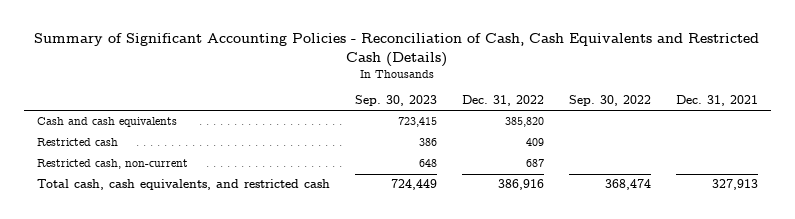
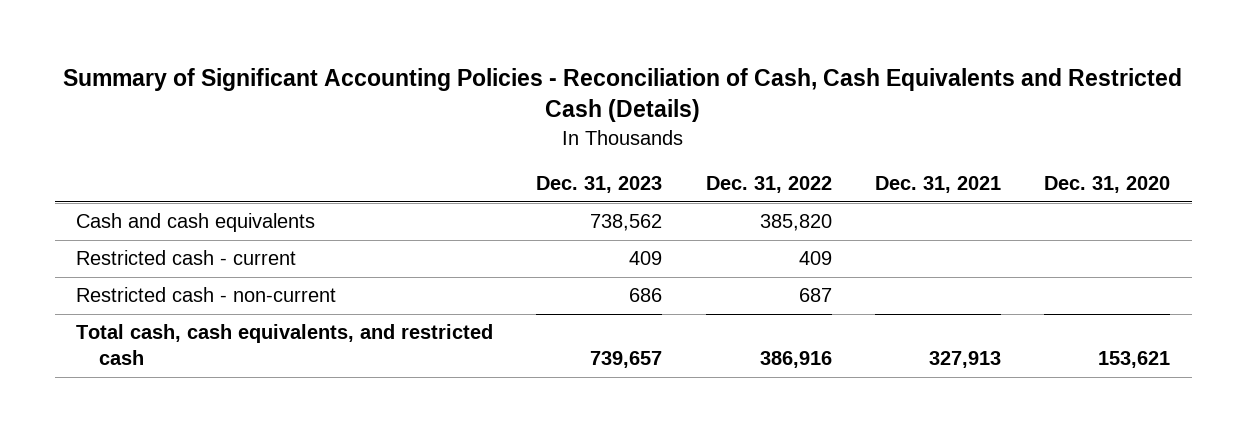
- | Sep. 30, 2023 | Dec. 31, 2022 | Sep. 30, 2022 | Dec. 31, 2021
+ | Dec. 31, 2023 | Dec. 31, 2022 | Dec. 31, 2021 | Dec. 31, 2020
- Restricted cash | 386 | 409 | |
- Restricted cash, non-current | 648 | 687 | |
+ Restricted cash - current | 409 | 409 | |
+ Restricted cash - non-current | 686 | 687 | |

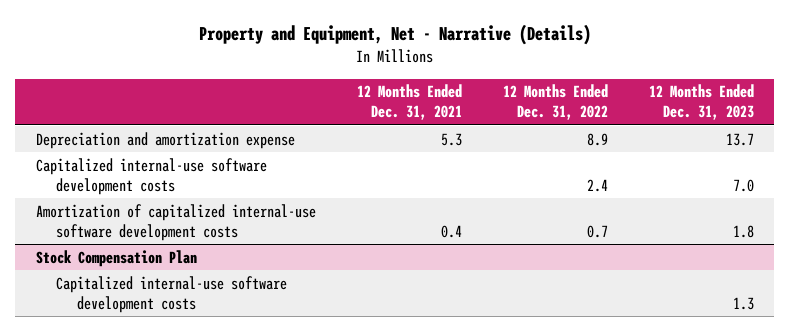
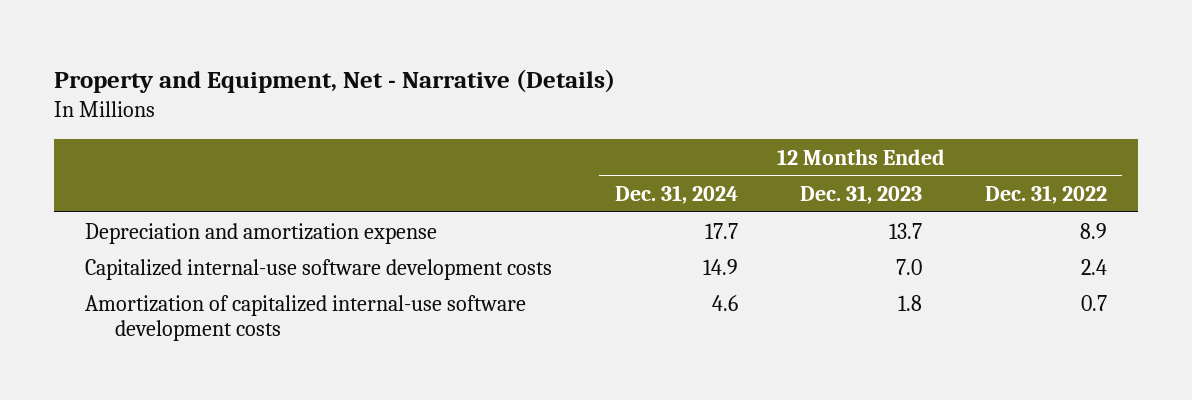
- | 12 Months Ended Dec. 31, 2021 | 12 Months Ended Dec. 31, 2022 | 12 Months Ended Dec. 31, 2023
+ | 12 Months Ended Dec. 31, 2024 | 12 Months Ended Dec. 31, 2023 | 12 Months Ended Dec. 31, 2022
- Stock Compensation Plan
- Capitalized internal-use software development costs | | | 1.3

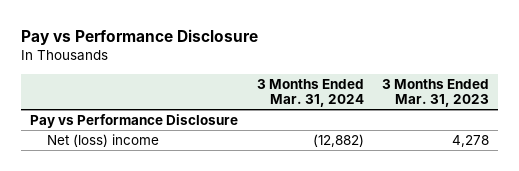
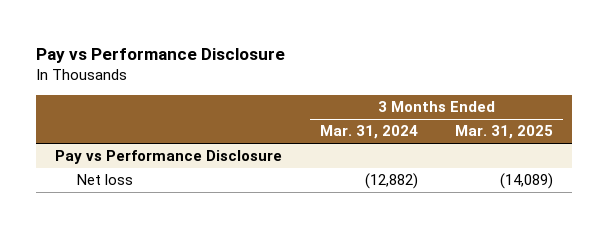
- | 3 Months Ended Mar. 31, 2024 | 3 Months Ended Mar. 31, 2023
+ | 3 Months Ended Mar. 31, 2024 | 3 Months Ended Mar. 31, 2025
- Net (loss) income | (12,882) | 4,278
+ Net loss | (12,882) | (14,089)

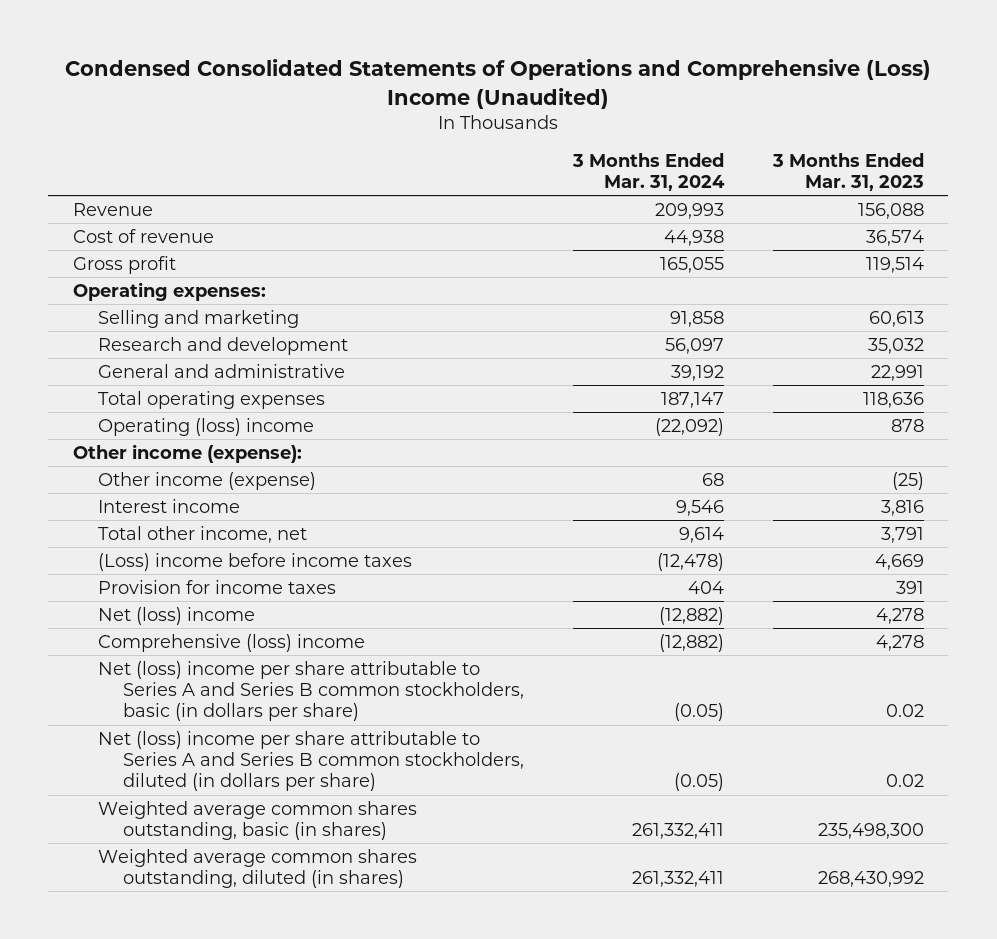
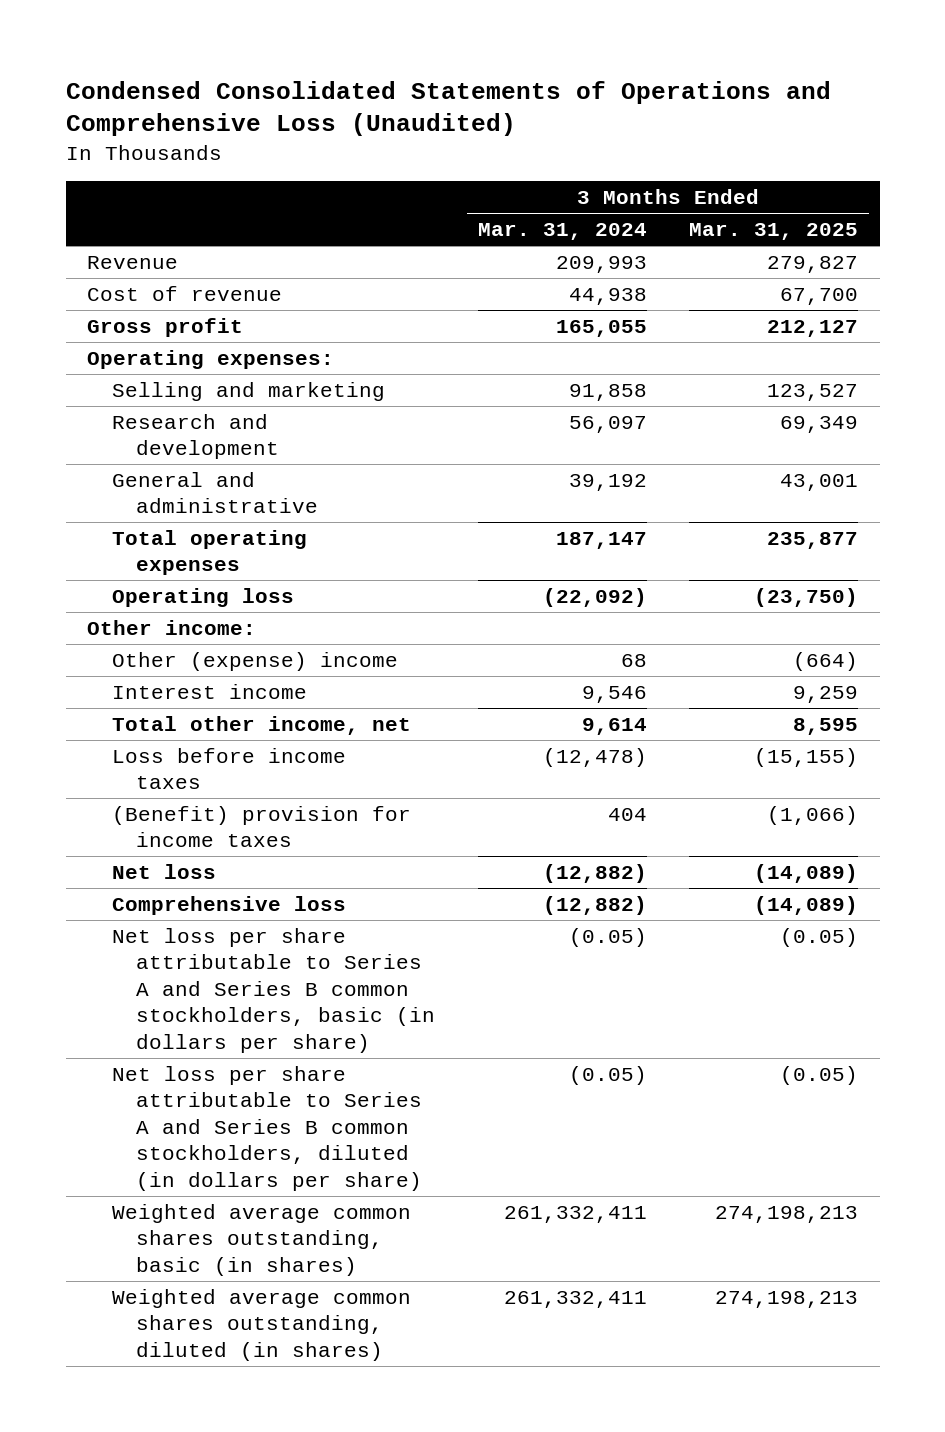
- Condensed Consolidated Statements of Operations and Comprehensive (Loss) Income (Unaudited)
+ Condensed Consolidated Statements of Operations and Comprehensive Loss (Unaudited)
- | 3 Months Ended Mar. 31, 2024 | 3 Months Ended Mar. 31, 2023
+ | 3 Months Ended Mar. 31, 2024 | 3 Months Ended Mar. 31, 2025
- Operating (loss) income | (22,092) | 878
- Other income (expense):
- Other income (expense) | 68 | (25)
+ Operating loss | (22,092) | (23,750)
+ Other income:
+ Other (expense) income | 68 | (664)
- (Loss) income before income taxes | (12,478) | 4,669
- Provision for income taxes | 404 | 391
- Net (loss) income | (12,882) | 4,278
- Comprehensive (loss) income | (12,882) | 4,278
- Net (loss) income per share attributable to Series A and Series B common stockholders, basic (in dollars per share) | (0.05) | 0.02
- Net (loss) income per share attributable to Series A and Series B common stockholders, diluted (in dollars per share) | (0.05) | 0.02
+ Loss before income taxes | (12,478) | (15,155)
+ (Benefit) provision for income taxes | 404 | (1,066)
+ Net loss | (12,882) | (14,089)
+ Comprehensive loss | (12,882) | (14,089)
+ Net loss per share attributable to Series A and Series B common stockholders, basic (in dollars per share) | (0.05) | (0.05)
+ Net loss per share attributable to Series A and Series B common stockholders, diluted (in dollars per share) | (0.05) | (0.05)

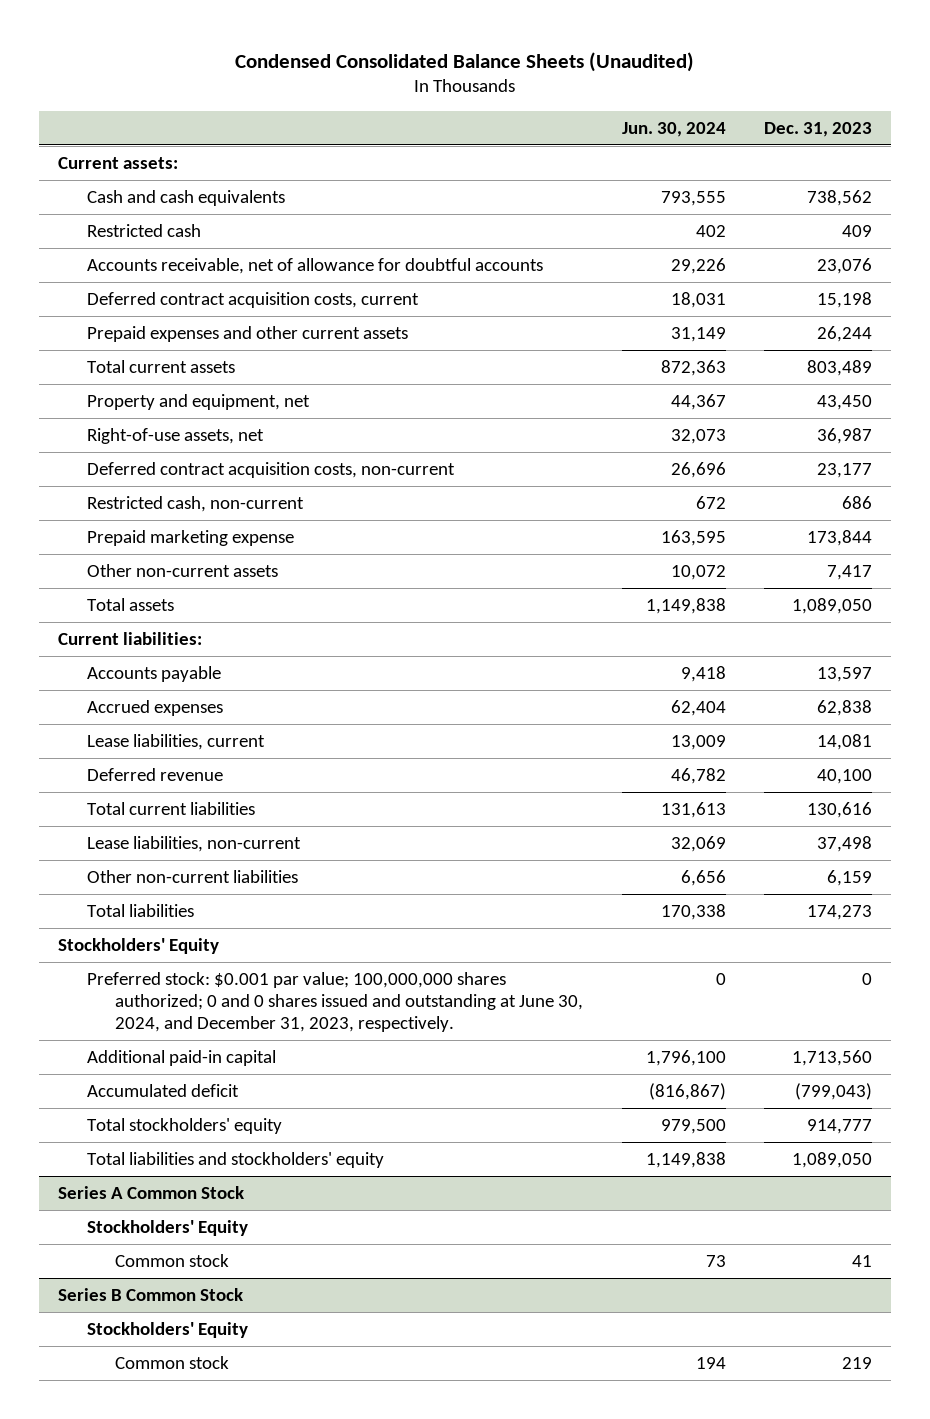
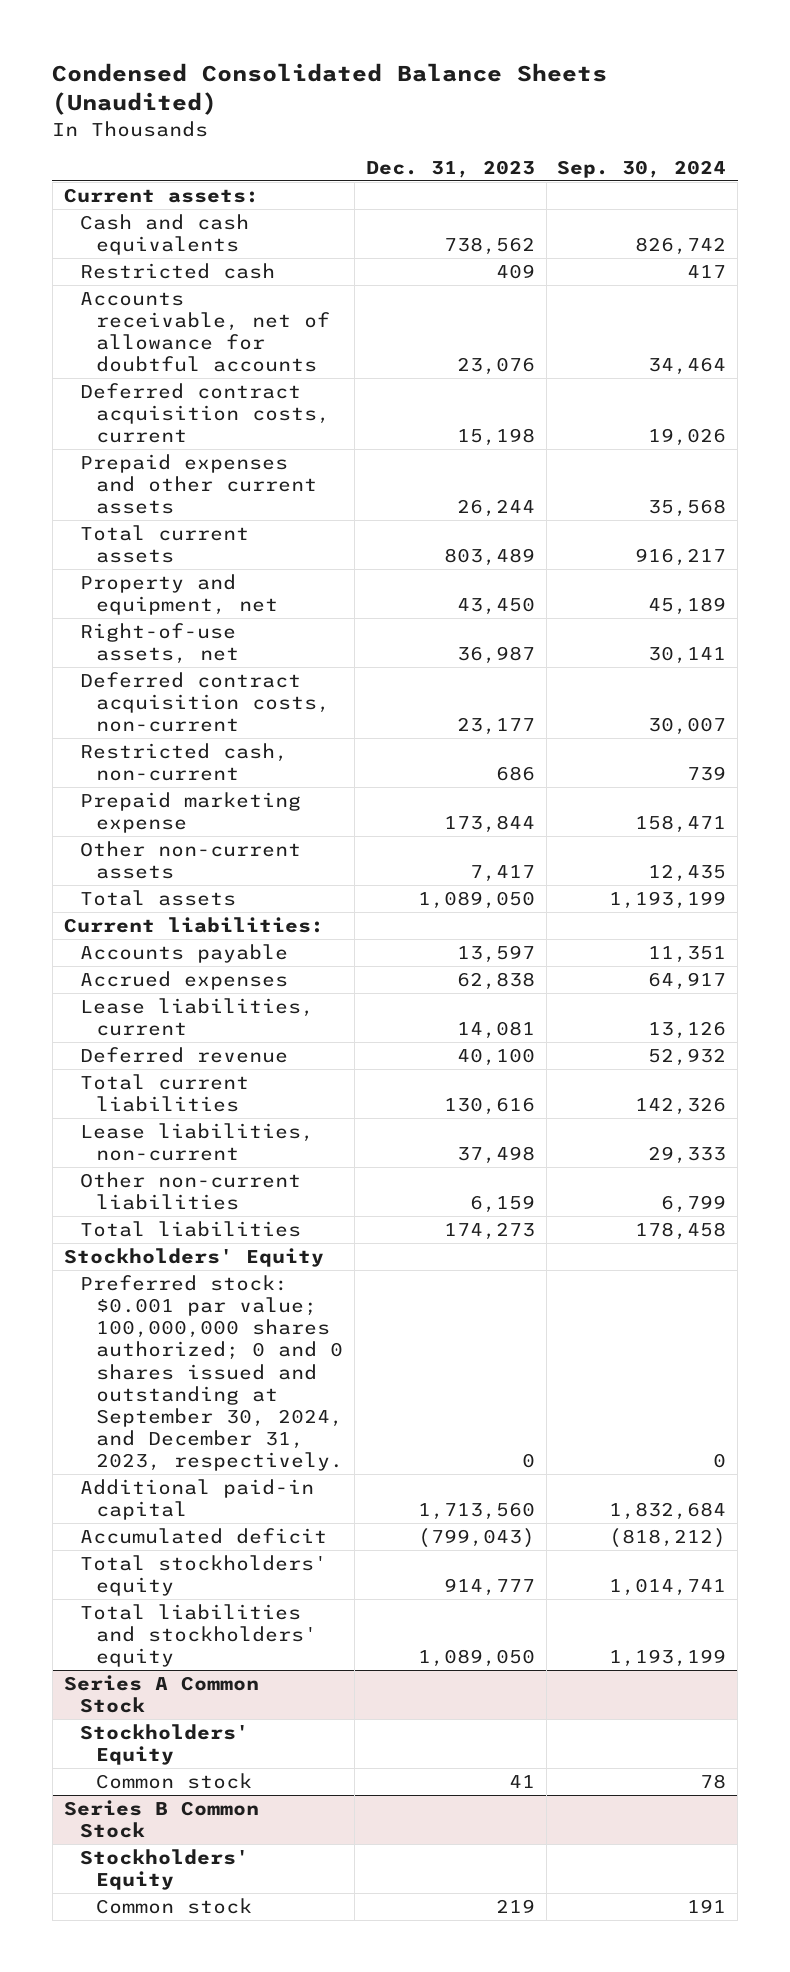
- | Jun. 30, 2024 | Dec. 31, 2023
+ | Dec. 31, 2023 | Sep. 30, 2024
- Preferred stock: $0.001 par value; 100,000,000 shares authorized; 0 and 0 shares issued and outstanding at June 30, 2024, and December 31, 2023, respectively. | 0 | 0
+ Preferred stock: $0.001 par value; 100,000,000 shares authorized; 0 and 0 shares issued and outstanding at September 30, 2024, and December 31, 2023, respectively. | 0 | 0

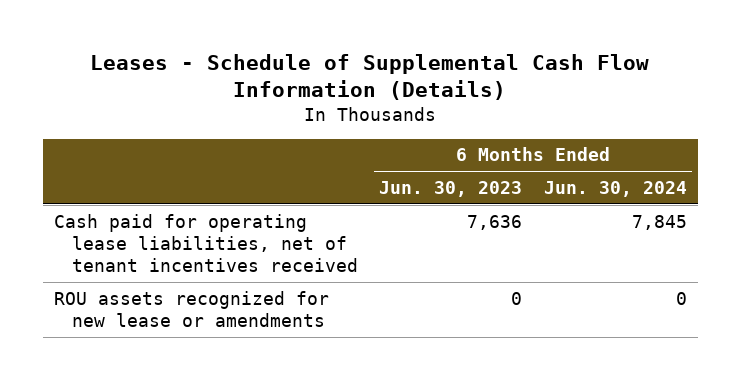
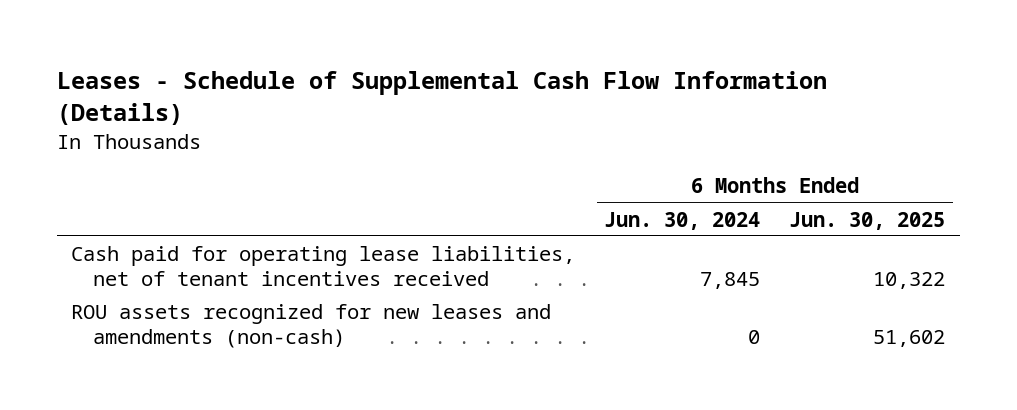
- | 6 Months Ended Jun. 30, 2023 | 6 Months Ended Jun. 30, 2024
+ | 6 Months Ended Jun. 30, 2024 | 6 Months Ended Jun. 30, 2025
- ROU assets recognized for new lease or amendments | 0 | 0
+ ROU assets recognized for new leases and amendments (non-cash) | 0 | 51,602

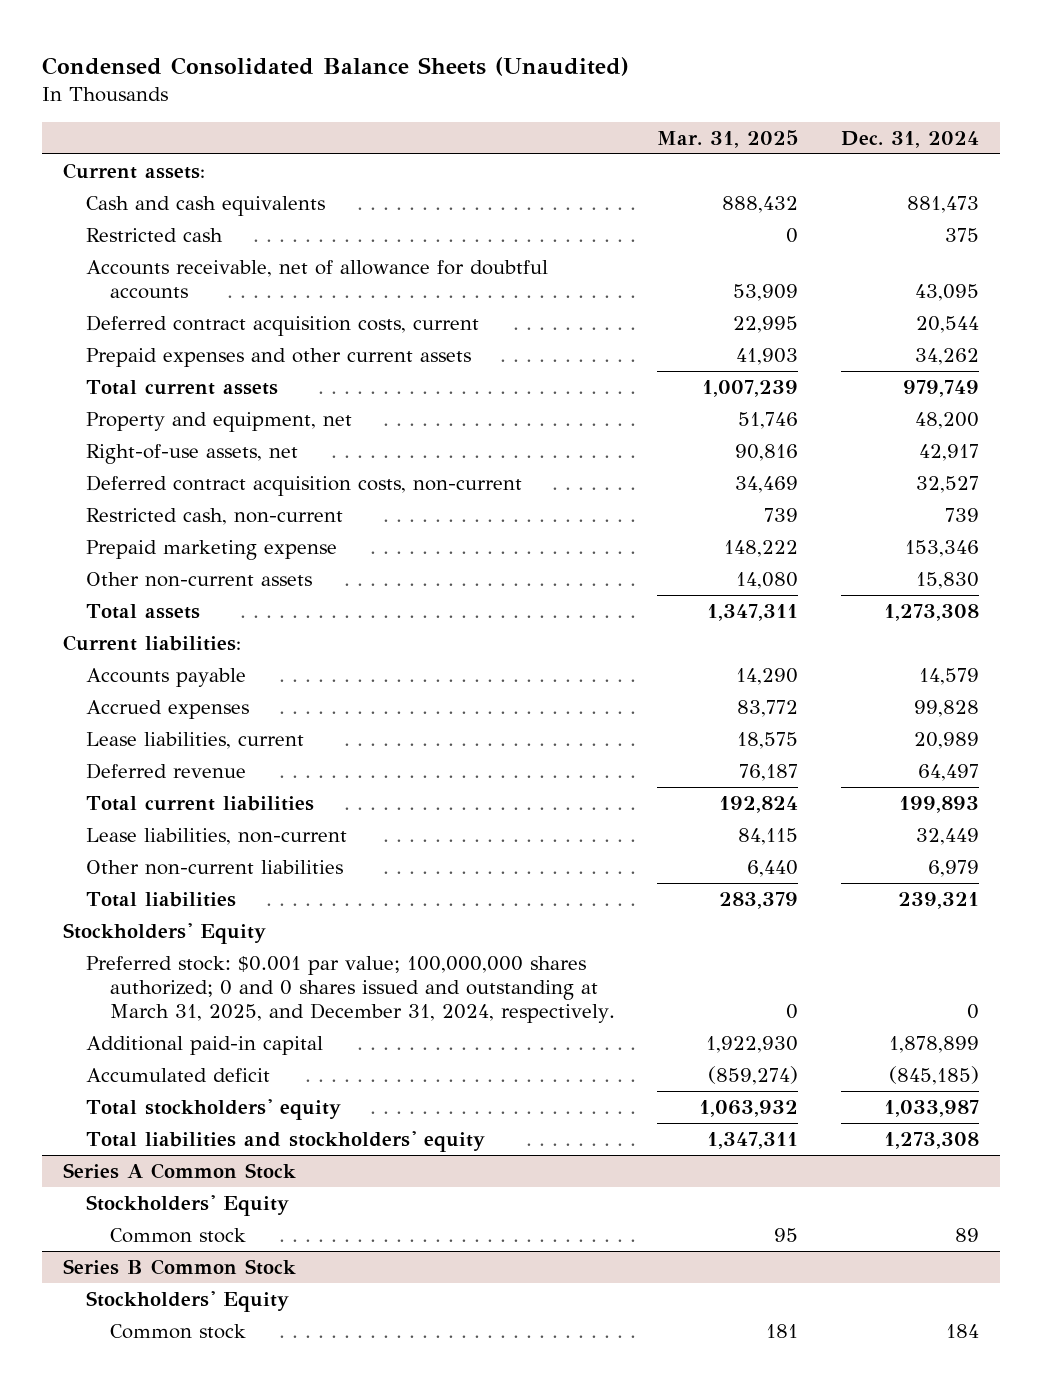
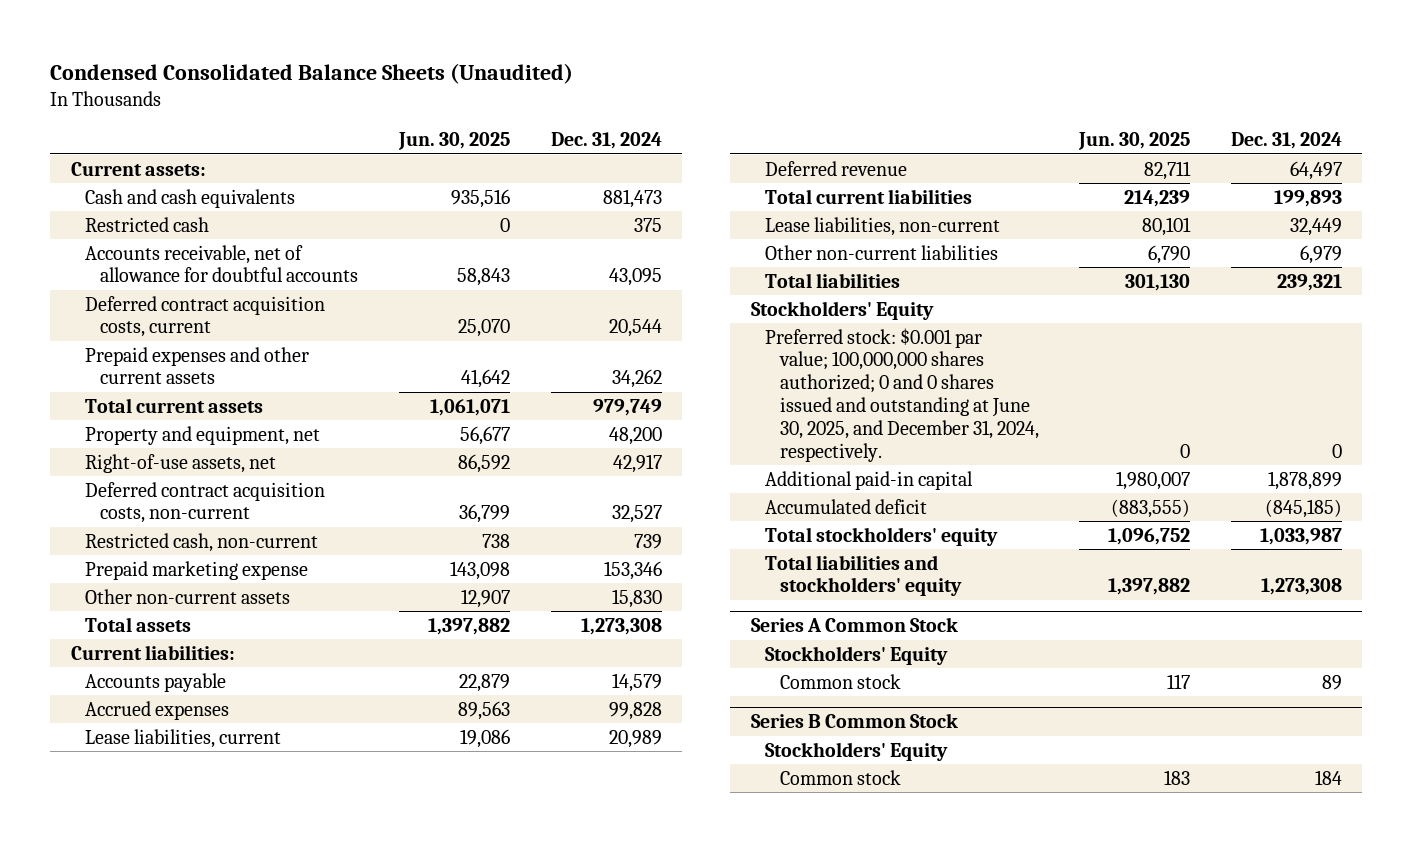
- | Mar. 31, 2025 | Dec. 31, 2024
+ | Jun. 30, 2025 | Dec. 31, 2024
- Preferred stock: $0.001 par value; 100,000,000 shares authorized; 0 and 0 shares issued and outstanding at March 31, 2025, and December 31, 2024, respectively. | 0 | 0
+ Preferred stock: $0.001 par value; 100,000,000 shares authorized; 0 and 0 shares issued and outstanding at June 30, 2025, and December 31, 2024, respectively. | 0 | 0

